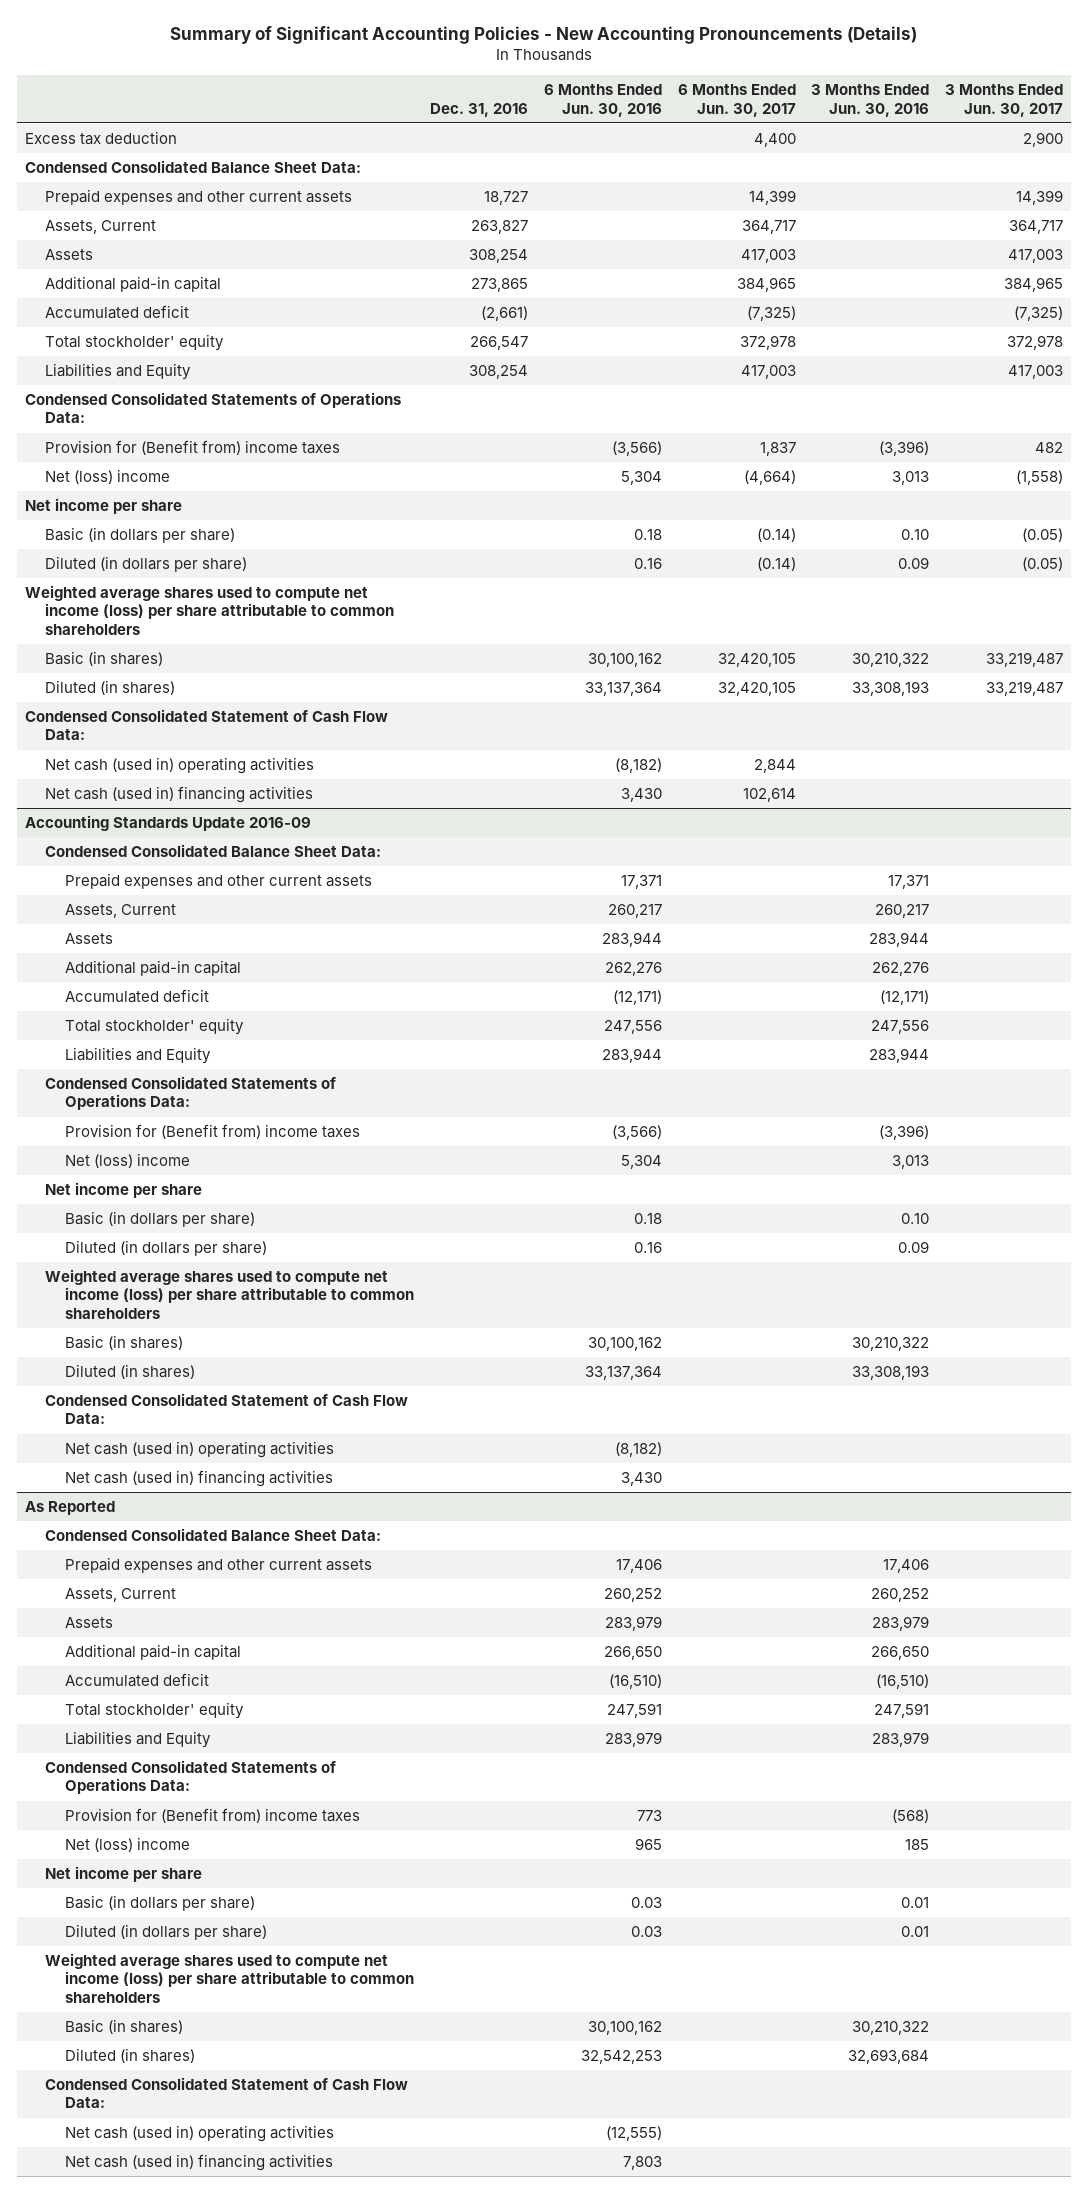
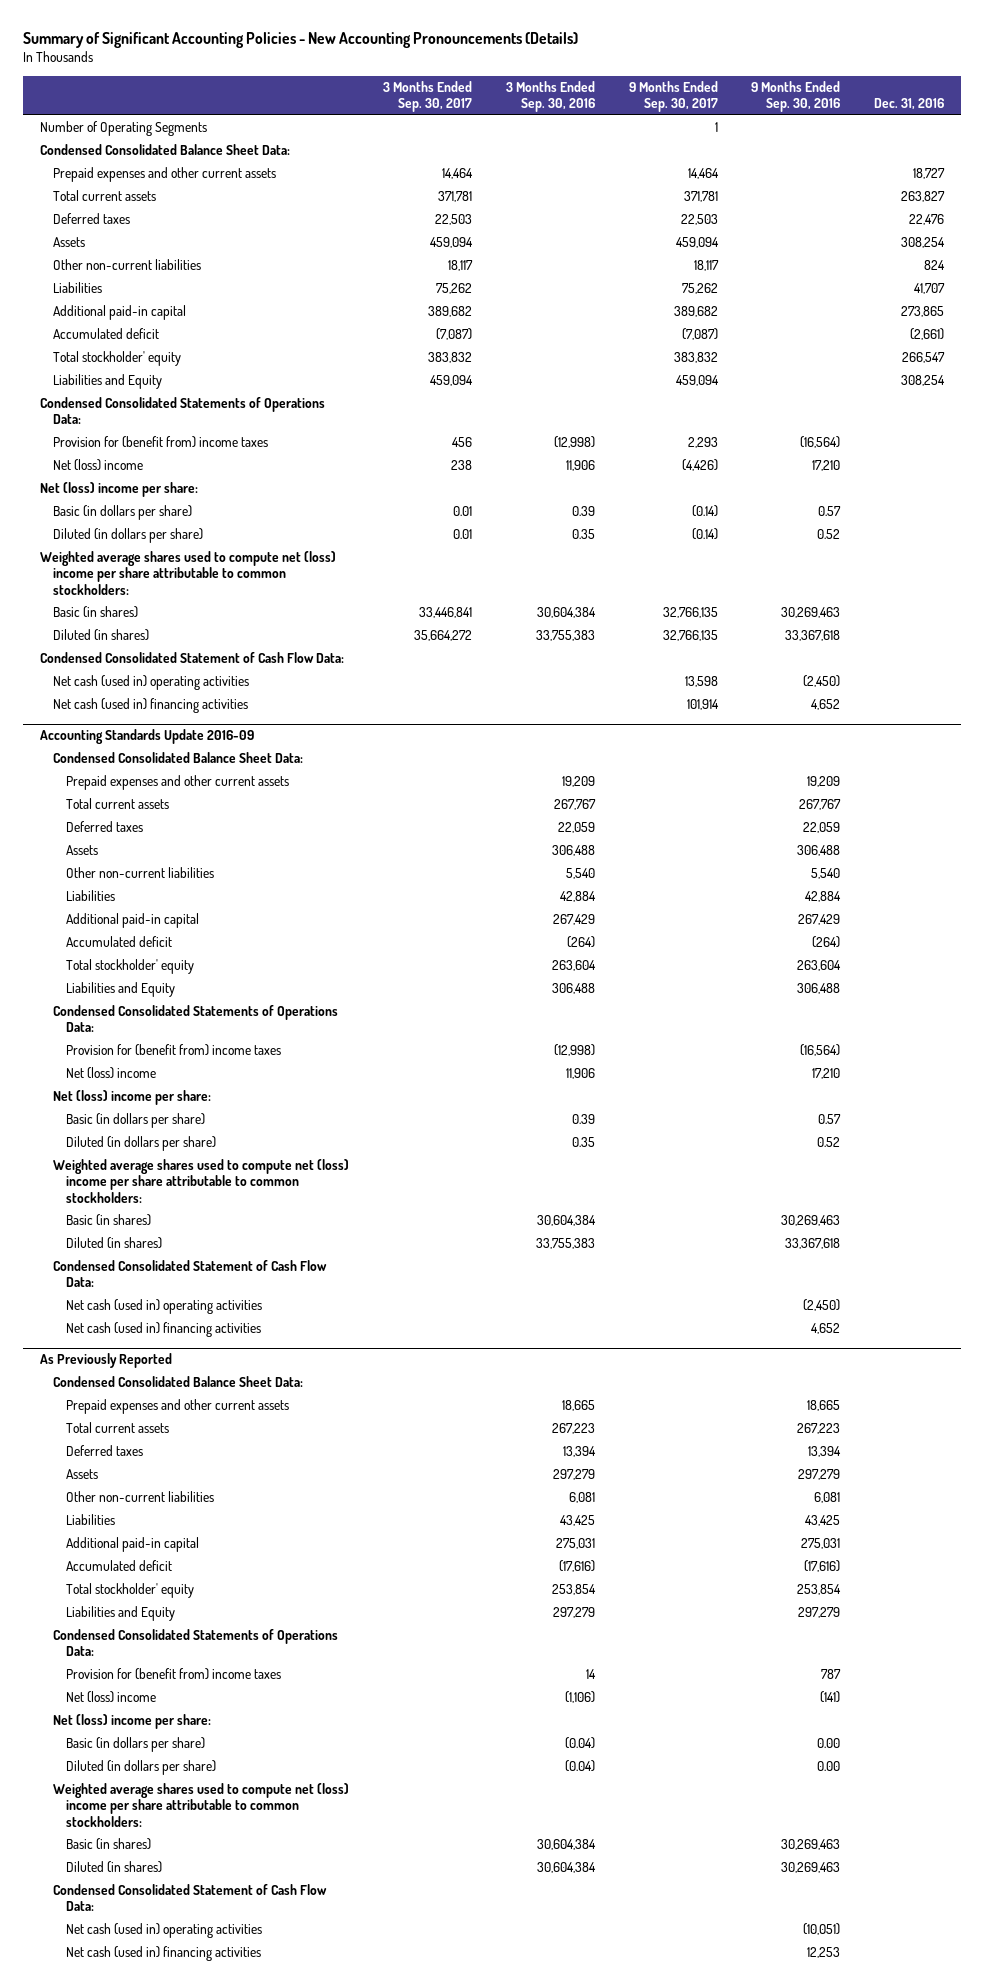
- | Dec. 31, 2016 | 6 Months Ended Jun. 30, 2016 | 6 Months Ended Jun. 30, 2017 | 3 Months Ended Jun. 30, 2016 | 3 Months Ended Jun. 30, 2017
+ | 3 Months Ended Sep. 30, 2017 | 3 Months Ended Sep. 30, 2016 | 9 Months Ended Sep. 30, 2017 | 9 Months Ended Sep. 30, 2016 | Dec. 31, 2016
- Excess tax deduction | | | 4,400 | | 2,900
+ Number of Operating Segments | | | 1 | |
- Assets, Current | 263,827 | | 364,717 | | 364,717
+ Total current assets | 371,781 | | 371,781 | | 263,827
+ Deferred taxes | 22,503 | | 22,503 | | 22,476
+ Other non-current liabilities | 18,117 | | 18,117 | | 824
+ Liabilities | 75,262 | | 75,262 | | 41,707
- Provision for (Benefit from) income taxes | | (3,566) | 1,837 | (3,396) | 482
+ Provision for (benefit from) income taxes | 456 | (12,998) | 2,293 | (16,564) |
- Net income per share
+ Net (loss) income per share:
- Weighted average shares used to compute net income (loss) per share attributable to common shareholders
+ Weighted average shares used to compute net (loss) income per share attributable to common stockholders:
@ Accounting Standards Update 2016-09
- Assets, Current | | 260,217 | | 260,217 |
+ Total current assets | | 267,767 | | 267,767 |
+ Deferred taxes | | 22,059 | | 22,059 |
+ Other non-current liabilities | | 5,540 | | 5,540 |
+ Liabilities | | 42,884 | | 42,884 |
- Provision for (Benefit from) income taxes | | (3,566) | | (3,396) |
+ Provision for (benefit from) income taxes | | (12,998) | | (16,564) |
- Net income per share
+ Net (loss) income per share:
- Weighted average shares used to compute net income (loss) per share attributable to common shareholders
+ Weighted average shares used to compute net (loss) income per share attributable to common stockholders:
- As Reported
+ As Previously Reported
- Assets, Current | | 260,252 | | 260,252 |
+ Total current assets | | 267,223 | | 267,223 |
+ Deferred taxes | | 13,394 | | 13,394 |
+ Other non-current liabilities | | 6,081 | | 6,081 |
+ Liabilities | | 43,425 | | 43,425 |
- Provision for (Benefit from) income taxes | | 773 | | (568) |
+ Provision for (benefit from) income taxes | | 14 | | 787 |
- Net income per share
+ Net (loss) income per share:
- Weighted average shares used to compute net income (loss) per share attributable to common shareholders
+ Weighted average shares used to compute net (loss) income per share attributable to common stockholders:

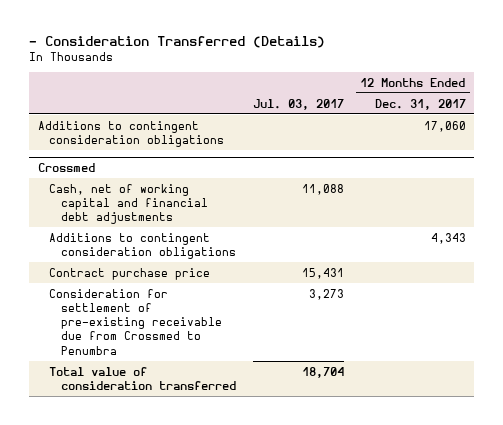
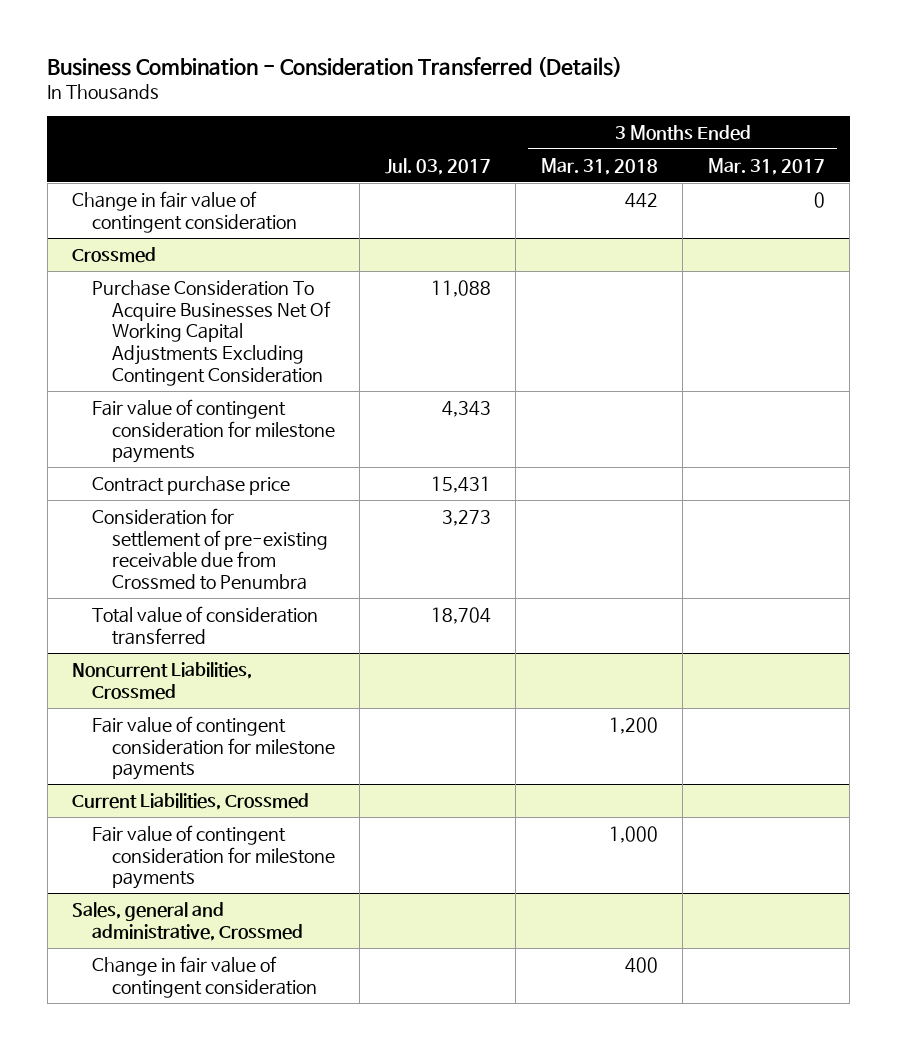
- - Consideration Transferred (Details)
+ Business Combination - Consideration Transferred (Details)
- | Jul. 03, 2017 | 12 Months Ended Dec. 31, 2017
+ | Jul. 03, 2017 | 3 Months Ended Mar. 31, 2018 | 3 Months Ended Mar. 31, 2017
- Additions to contingent consideration obligations | | 17,060
+ Change in fair value of contingent consideration | | 442 | 0
@ Crossmed
- Cash, net of working capital and financial debt adjustments | 11,088 |
- Additions to contingent consideration obligations | | 4,343
+ Purchase Consideration To Acquire Businesses Net Of Working Capital Adjustments Excluding Contingent Consideration | 11,088 | |
+ Fair value of contingent consideration for milestone payments | 4,343 | |
+ Noncurrent Liabilities, Crossmed
+ Fair value of contingent consideration for milestone payments | | 1,200 |
+ Current Liabilities, Crossmed
+ Fair value of contingent consideration for milestone payments | | 1,000 |
+ Sales, general and administrative, Crossmed
+ Change in fair value of contingent consideration | | 400 |

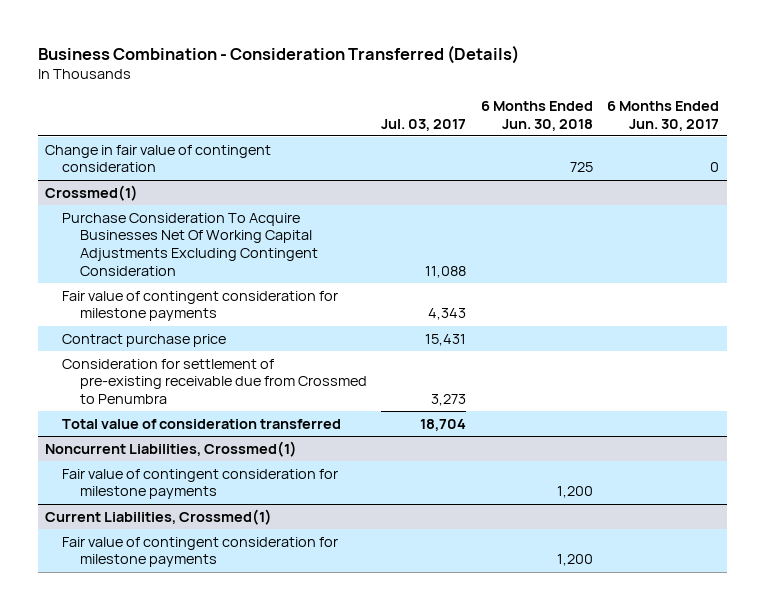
- | Jul. 03, 2017 | 3 Months Ended Mar. 31, 2018 | 3 Months Ended Mar. 31, 2017
+ | Jul. 03, 2017 | 6 Months Ended Jun. 30, 2018 | 6 Months Ended Jun. 30, 2017
- Crossmed
+ Crossmed(1)
- Noncurrent Liabilities, Crossmed
+ Noncurrent Liabilities, Crossmed(1)
- Current Liabilities, Crossmed
+ Current Liabilities, Crossmed(1)
- Sales, general and administrative, Crossmed
- Change in fair value of contingent consideration | | 400 |

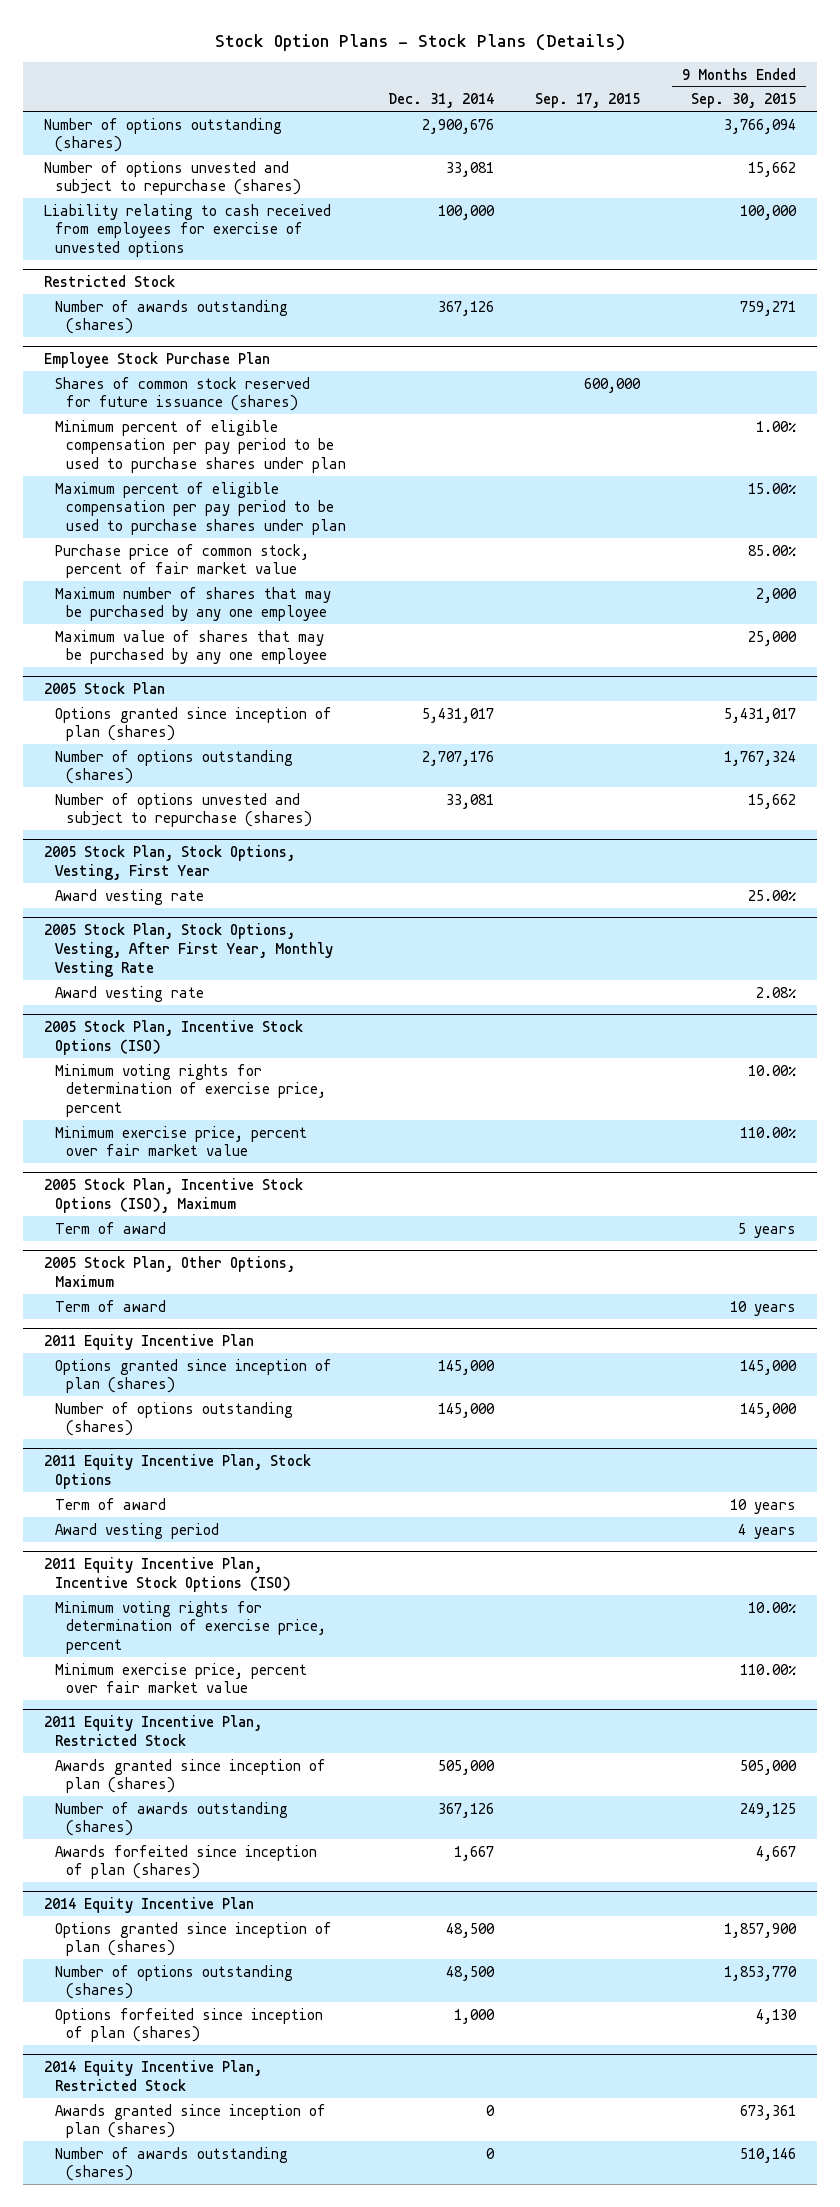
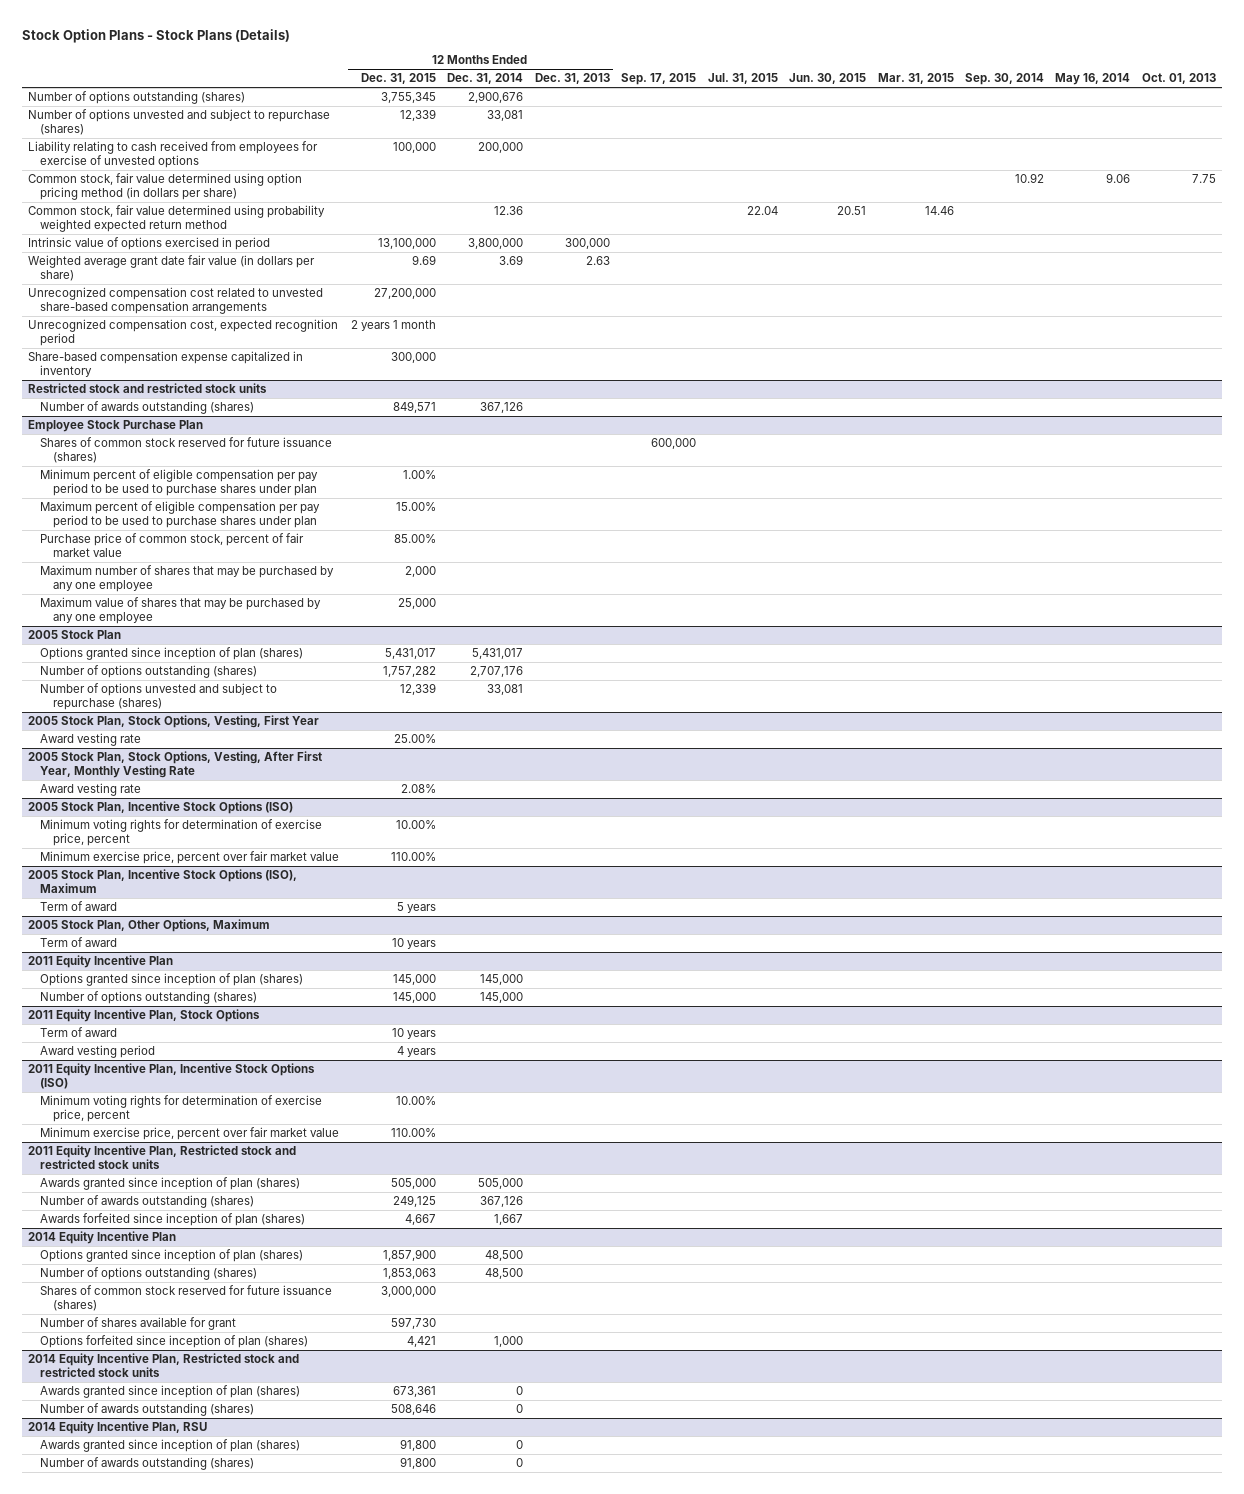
- | Dec. 31, 2014 | Sep. 17, 2015 | 9 Months Ended Sep. 30, 2015
+ | 12 Months Ended Dec. 31, 2015 | 12 Months Ended Dec. 31, 2014 | 12 Months Ended Dec. 31, 2013 | Sep. 17, 2015 | Jul. 31, 2015 | Jun. 30, 2015 | Mar. 31, 2015 | Sep. 30, 2014 | May 16, 2014 | Oct. 01, 2013
- Restricted Stock
+ Common stock, fair value determined using option pricing method (in dollars per share) | | | | | | | | 10.92 | 9.06 | 7.75
+ Common stock, fair value determined using probability weighted expected return method | | 12.36 | | | 22.04 | 20.51 | 14.46 | | |
+ Intrinsic value of options exercised in period | 13,100,000 | 3,800,000 | 300,000 | | | | | | |
+ Weighted average grant date fair value (in dollars per share) | 9.69 | 3.69 | 2.63 | | | | | | |
+ Unrecognized compensation cost related to unvested share-based compensation arrangements | 27,200,000 | | | | | | | | |
+ Unrecognized compensation cost, expected recognition period | 2 years 1 month | | | | | | | | |
+ Share-based compensation expense capitalized in inventory | 300,000 | | | | | | | | |
+ Restricted stock and restricted stock units
- 2011 Equity Incentive Plan, Restricted Stock
+ 2011 Equity Incentive Plan, Restricted stock and restricted stock units
@ 2014 Equity Incentive Plan
+ Shares of common stock reserved for future issuance (shares) | 3,000,000 | | | | | | | | |
+ Number of shares available for grant | 597,730 | | | | | | | | |
- 2014 Equity Incentive Plan, Restricted Stock
+ 2014 Equity Incentive Plan, Restricted stock and restricted stock units
+ 2014 Equity Incentive Plan, RSU
+ Awards granted since inception of plan (shares) | 91,800 | 0 | | | | | | | |
+ Number of awards outstanding (shares) | 91,800 | 0 | | | | | | | |

